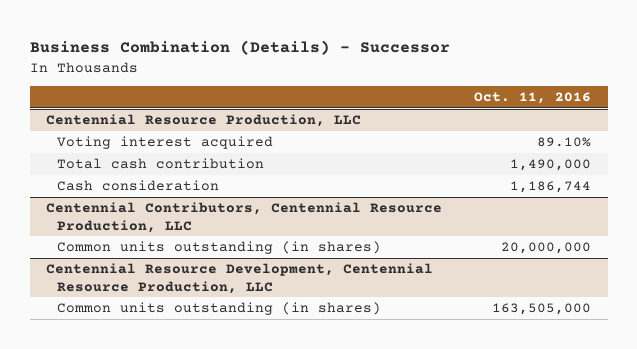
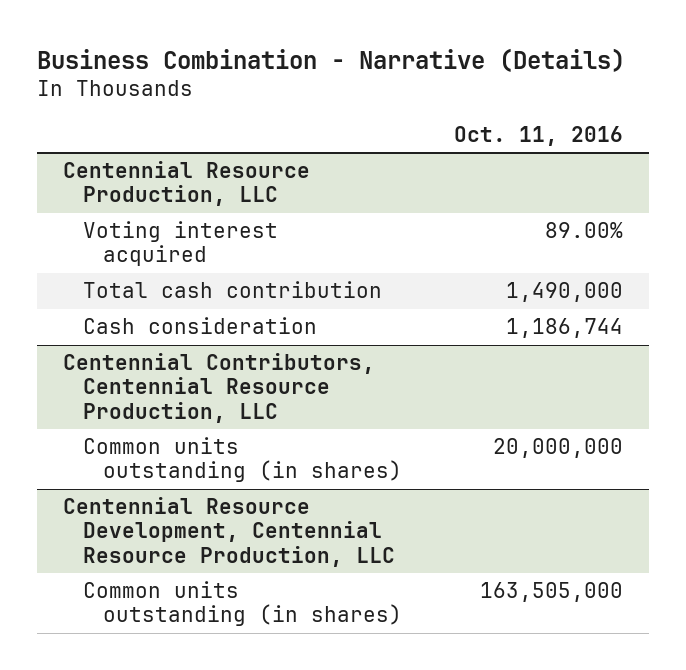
- Business Combination (Details) - Successor
+ Business Combination - Narrative (Details)
@ Centennial Resource Production, LLC
- Voting interest acquired | 89.10%
+ Voting interest acquired | 89.00%

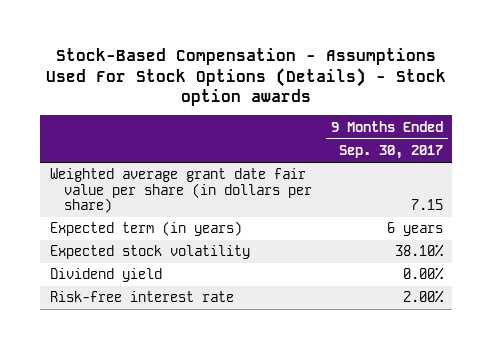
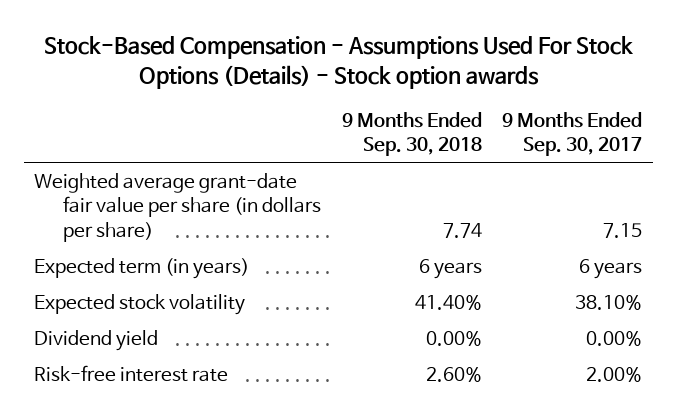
- | 9 Months Ended Sep. 30, 2017
+ | 9 Months Ended Sep. 30, 2018 | 9 Months Ended Sep. 30, 2017
- Weighted average grant date fair value per share (in dollars per share) | 7.15
+ Weighted average grant-date fair value per share (in dollars per share) | 7.74 | 7.15

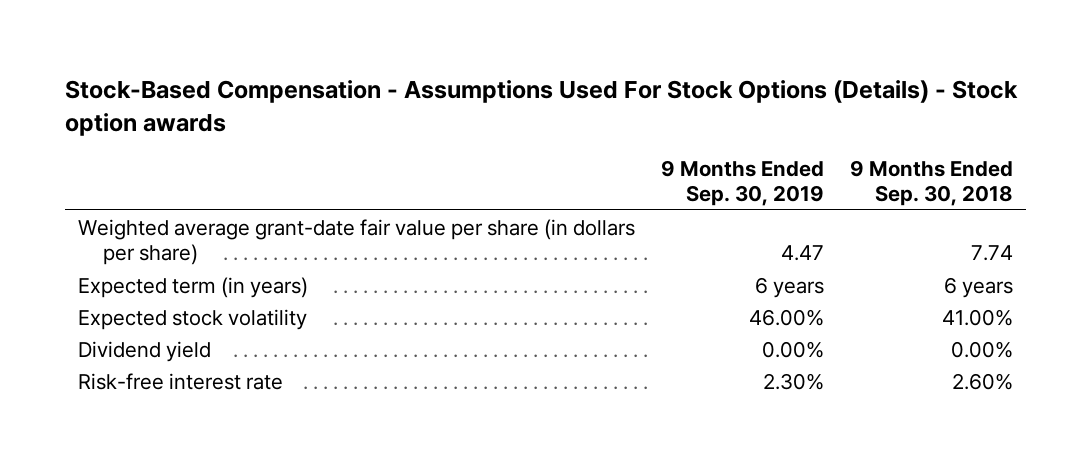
- | 9 Months Ended Sep. 30, 2018 | 9 Months Ended Sep. 30, 2017
+ | 9 Months Ended Sep. 30, 2019 | 9 Months Ended Sep. 30, 2018
- Expected stock volatility | 41.40% | 38.10%
+ Expected stock volatility | 46.00% | 41.00%

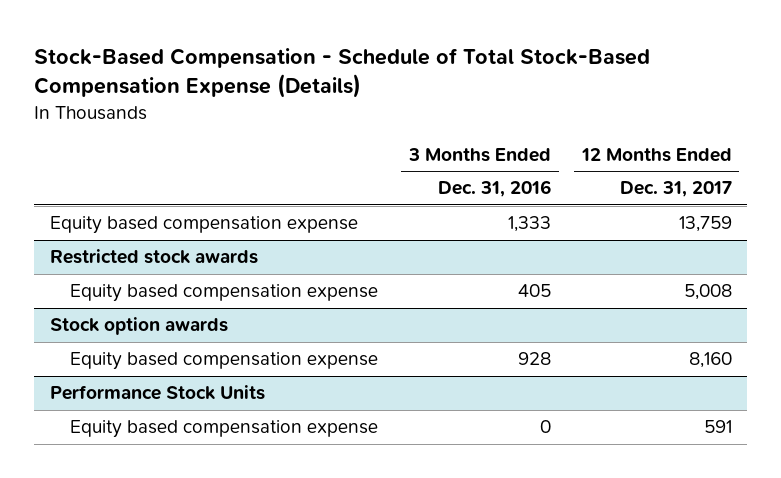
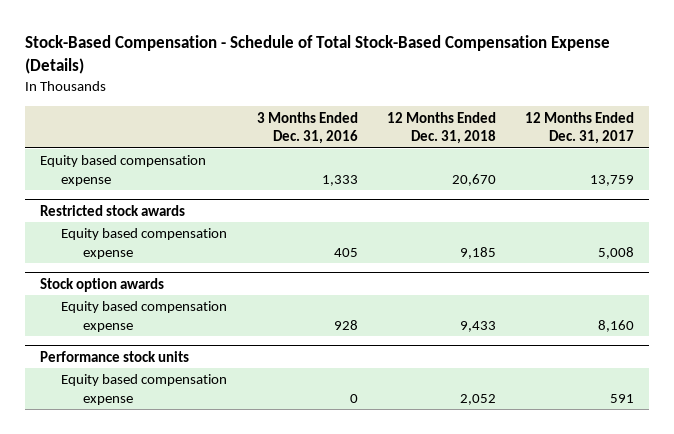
- | 3 Months Ended Dec. 31, 2016 | 12 Months Ended Dec. 31, 2017
+ | 3 Months Ended Dec. 31, 2016 | 12 Months Ended Dec. 31, 2018 | 12 Months Ended Dec. 31, 2017
- Performance Stock Units
+ Performance stock units

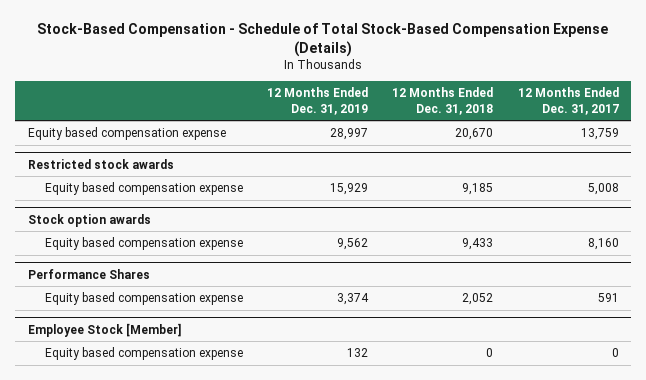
- | 3 Months Ended Dec. 31, 2016 | 12 Months Ended Dec. 31, 2018 | 12 Months Ended Dec. 31, 2017
+ | 12 Months Ended Dec. 31, 2019 | 12 Months Ended Dec. 31, 2018 | 12 Months Ended Dec. 31, 2017
- Performance stock units
+ Performance Shares
+ Employee Stock [Member]
+ Equity based compensation expense | 132 | 0 | 0

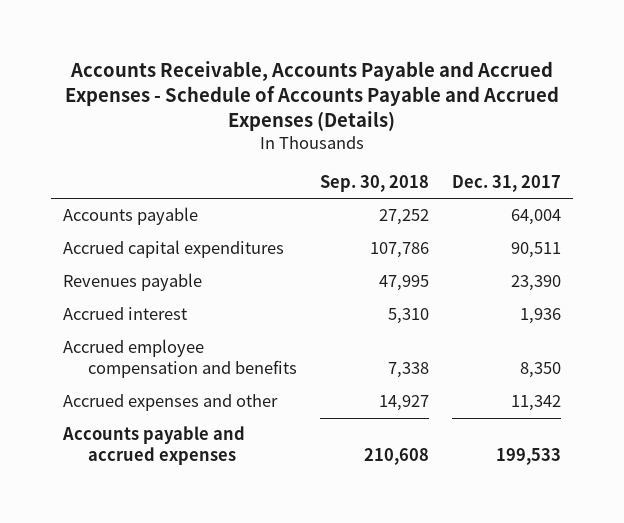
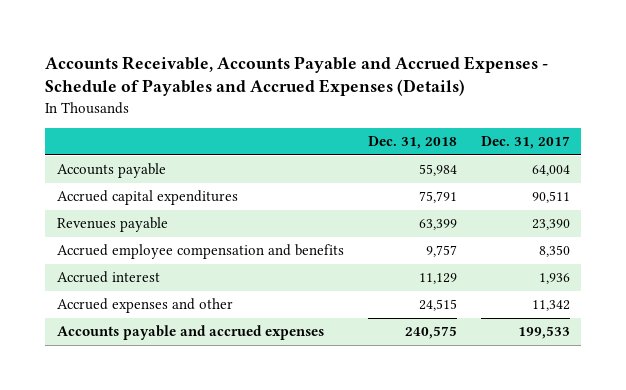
- Accounts Receivable, Accounts Payable and Accrued Expenses - Schedule of Accounts Payable and Accrued Expenses (Details)
+ Accounts Receivable, Accounts Payable and Accrued Expenses - Schedule of Payables and Accrued Expenses (Details)
- | Sep. 30, 2018 | Dec. 31, 2017
+ | Dec. 31, 2018 | Dec. 31, 2017
moved down: Accrued interest | 11,129 | 1,936

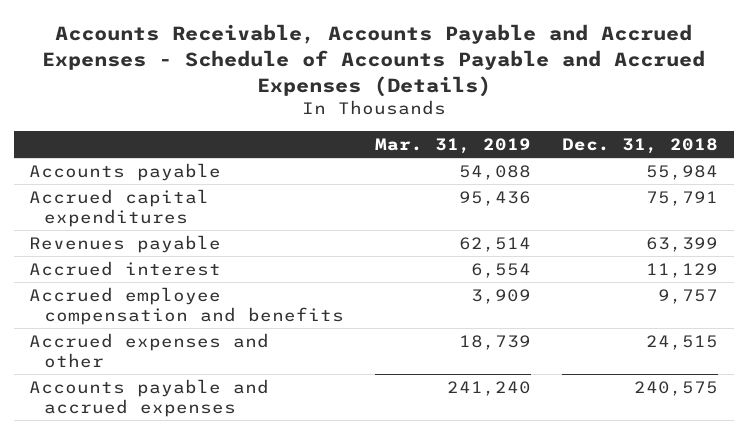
- Accounts Receivable, Accounts Payable and Accrued Expenses - Schedule of Payables and Accrued Expenses (Details)
+ Accounts Receivable, Accounts Payable and Accrued Expenses - Schedule of Accounts Payable and Accrued Expenses (Details)
- | Dec. 31, 2018 | Dec. 31, 2017
+ | Mar. 31, 2019 | Dec. 31, 2018
moved down: Accrued employee compensation and benefits | 3,909 | 9,757

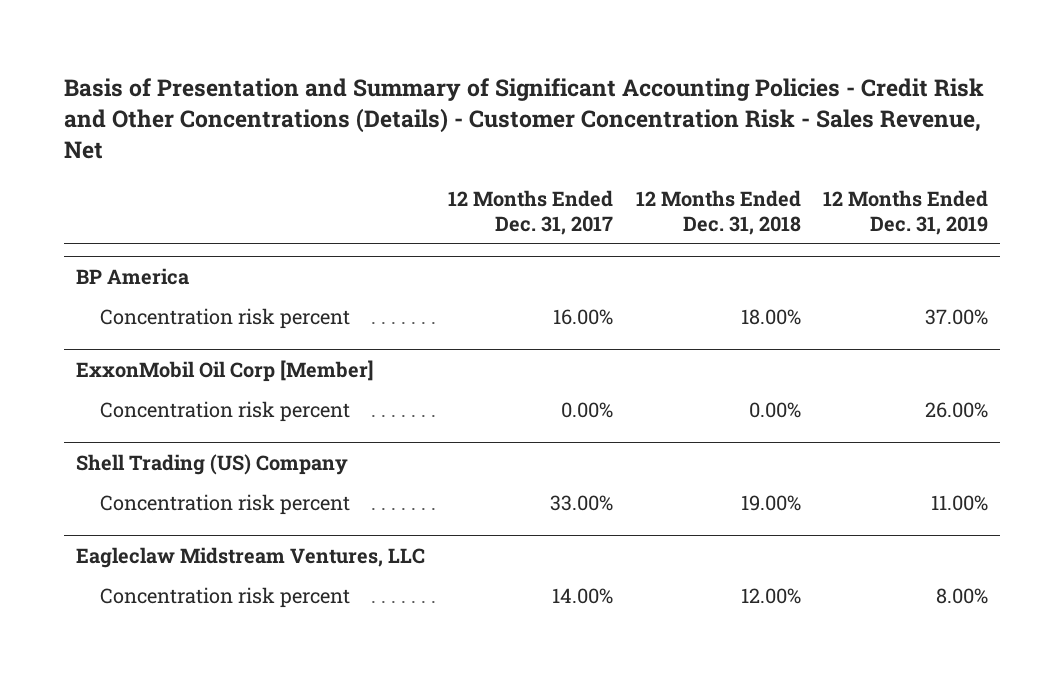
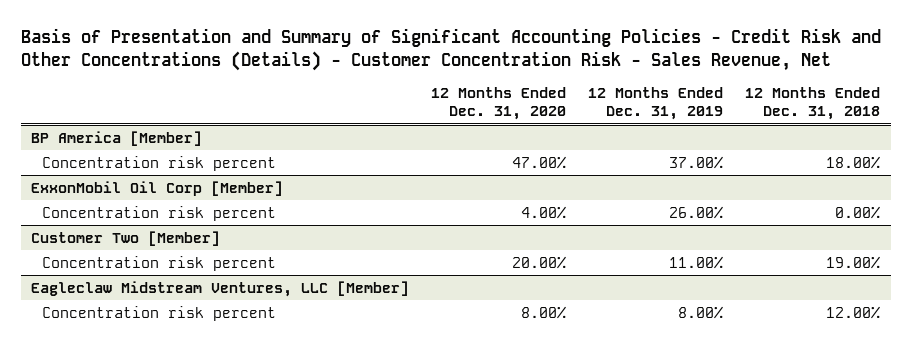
- | 12 Months Ended Dec. 31, 2017 | 12 Months Ended Dec. 31, 2018 | 12 Months Ended Dec. 31, 2019
+ | 12 Months Ended Dec. 31, 2020 | 12 Months Ended Dec. 31, 2019 | 12 Months Ended Dec. 31, 2018
- BP America
+ BP America [Member]
- Shell Trading (US) Company
+ Customer Two [Member]
- Eagleclaw Midstream Ventures, LLC
+ Eagleclaw Midstream Ventures, LLC [Member]

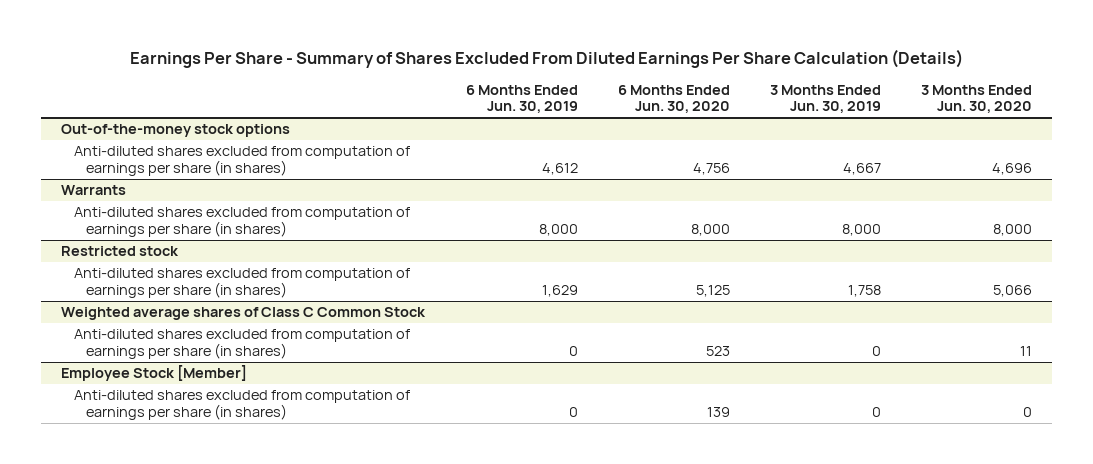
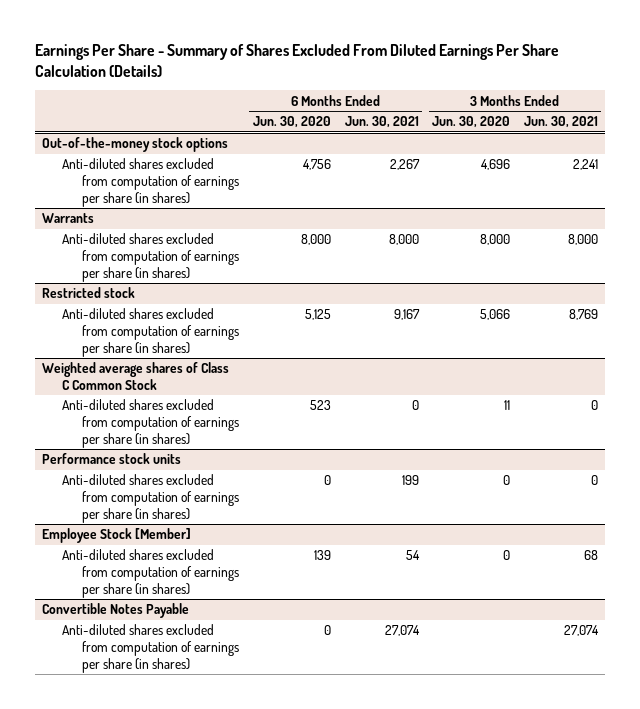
- | 6 Months Ended Jun. 30, 2019 | 6 Months Ended Jun. 30, 2020 | 3 Months Ended Jun. 30, 2019 | 3 Months Ended Jun. 30, 2020
+ | 6 Months Ended Jun. 30, 2020 | 6 Months Ended Jun. 30, 2021 | 3 Months Ended Jun. 30, 2020 | 3 Months Ended Jun. 30, 2021
+ Performance stock units
+ Anti-diluted shares excluded from computation of earnings per share (in shares) | 0 | 199 | 0 | 0
+ Convertible Notes Payable
+ Anti-diluted shares excluded from computation of earnings per share (in shares) | 0 | 27,074 | | 27,074

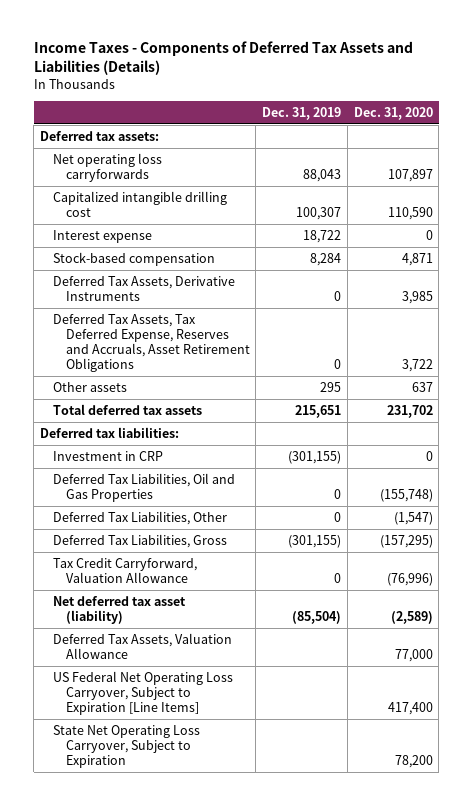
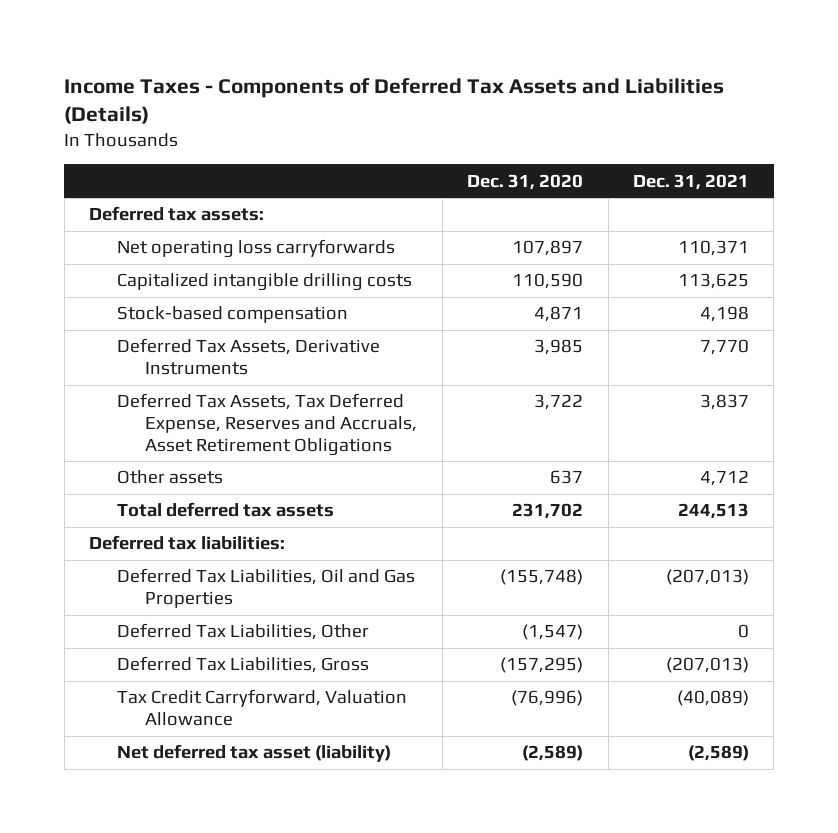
- | Dec. 31, 2019 | Dec. 31, 2020
+ | Dec. 31, 2020 | Dec. 31, 2021
- Capitalized intangible drilling cost | 100,307 | 110,590
- Interest expense | 18,722 | 0
+ Capitalized intangible drilling costs | 110,590 | 113,625
- Investment in CRP | (301,155) | 0
- Deferred Tax Assets, Valuation Allowance | | 77,000
- US Federal Net Operating Loss Carryover, Subject to Expiration [Line Items] | | 417,400
- State Net Operating Loss Carryover, Subject to Expiration | | 78,200

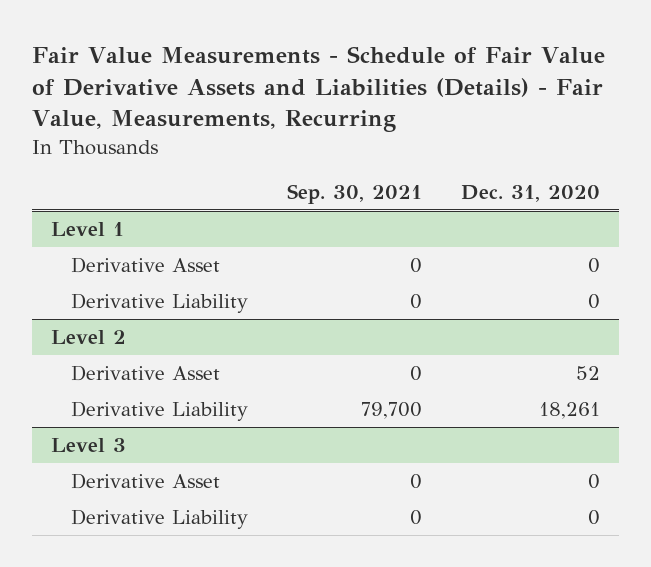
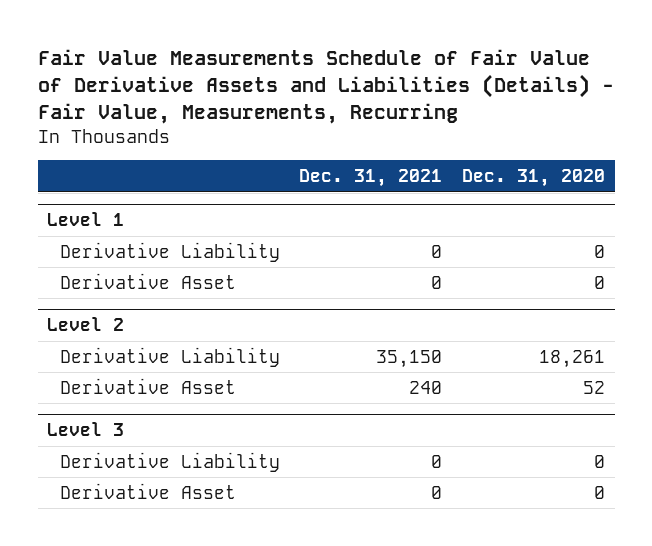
- Fair Value Measurements - Schedule of Fair Value of Derivative Assets and Liabilities (Details) - Fair Value, Measurements, Recurring
+ Fair Value Measurements Schedule of Fair Value of Derivative Assets and Liabilities (Details) - Fair Value, Measurements, Recurring
- | Sep. 30, 2021 | Dec. 31, 2020
+ | Dec. 31, 2021 | Dec. 31, 2020
@ Level 1
moved down: Derivative Asset | 0 | 0
@ Level 2
moved down: Derivative Asset | 240 | 52
@ Level 3
moved down: Derivative Asset | 0 | 0

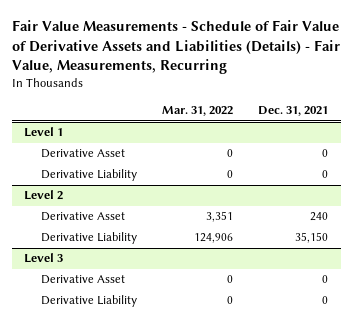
- Fair Value Measurements Schedule of Fair Value of Derivative Assets and Liabilities (Details) - Fair Value, Measurements, Recurring
+ Fair Value Measurements - Schedule of Fair Value of Derivative Assets and Liabilities (Details) - Fair Value, Measurements, Recurring
- | Dec. 31, 2021 | Dec. 31, 2020
+ | Mar. 31, 2022 | Dec. 31, 2021
@ Level 1
moved down: Derivative Liability | 0 | 0
@ Level 2
moved down: Derivative Liability | 124,906 | 35,150
@ Level 3
moved down: Derivative Liability | 0 | 0

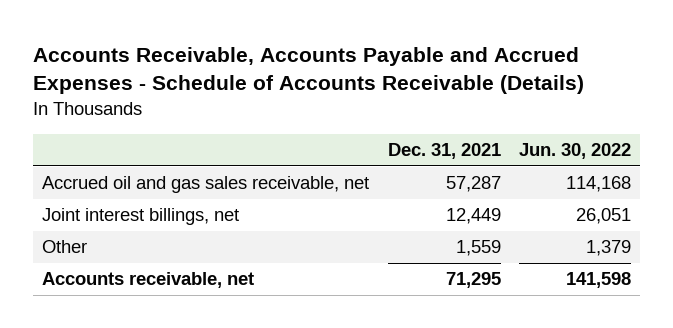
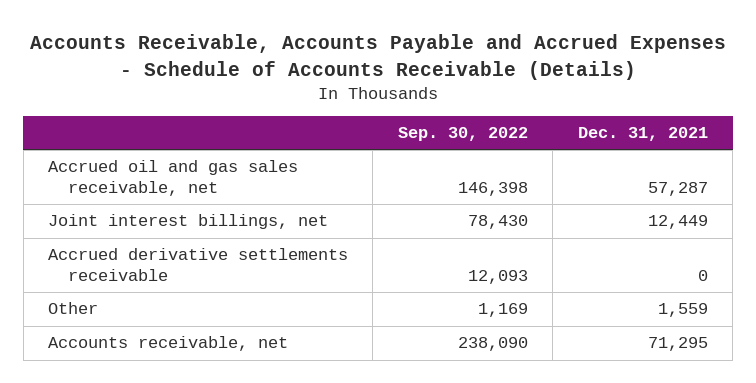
- | Dec. 31, 2021 | Jun. 30, 2022
+ | Sep. 30, 2022 | Dec. 31, 2021
+ Accrued derivative settlements receivable | 12,093 | 0

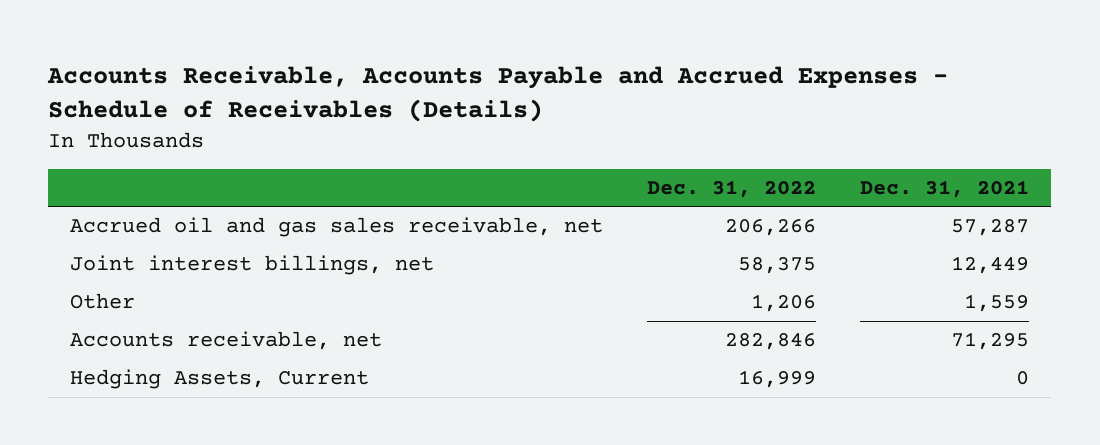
- Accounts Receivable, Accounts Payable and Accrued Expenses - Schedule of Accounts Receivable (Details)
+ Accounts Receivable, Accounts Payable and Accrued Expenses - Schedule of Receivables (Details)
- | Sep. 30, 2022 | Dec. 31, 2021
+ | Dec. 31, 2022 | Dec. 31, 2021
- Accrued derivative settlements receivable | 12,093 | 0
+ Hedging Assets, Current | 16,999 | 0

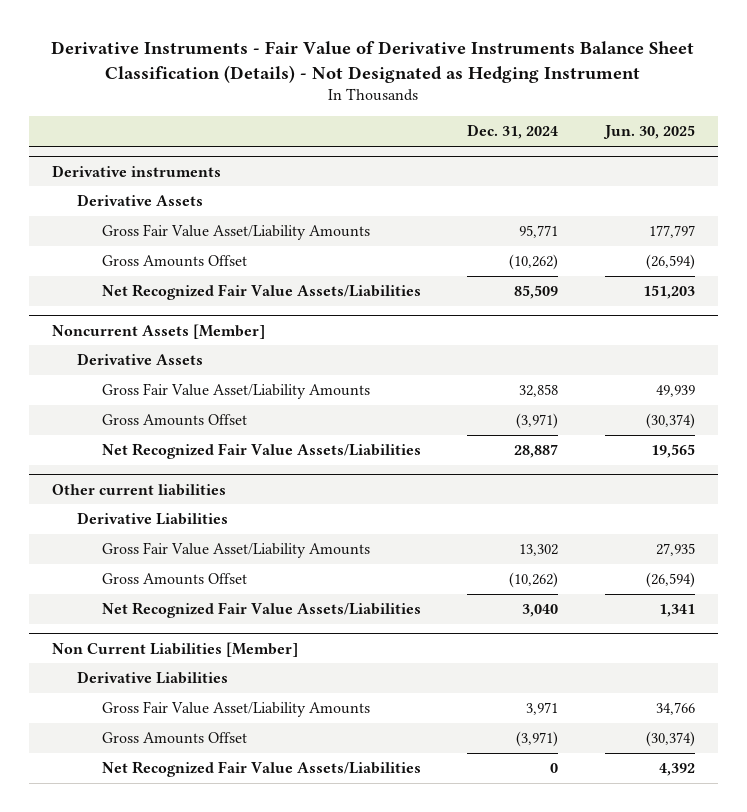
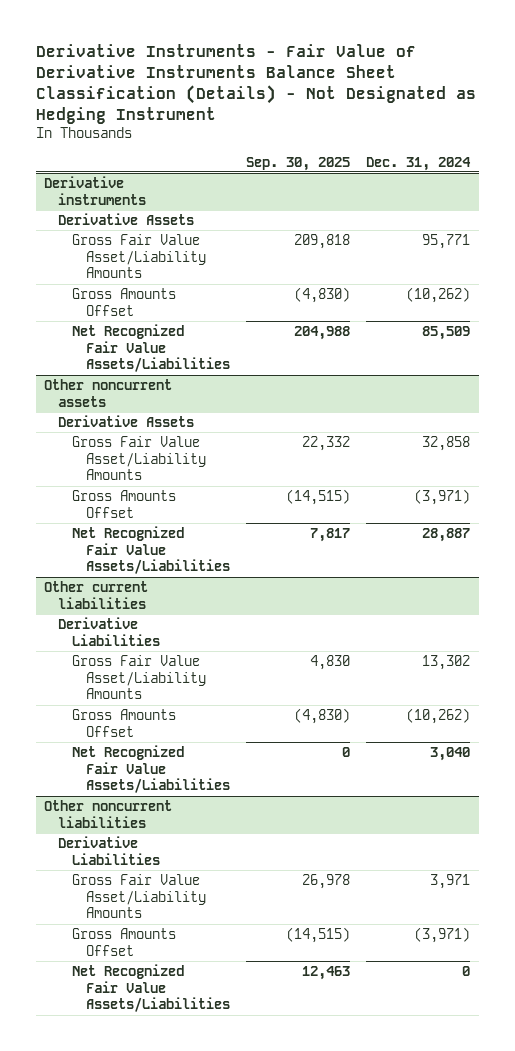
- | Dec. 31, 2024 | Jun. 30, 2025
+ | Sep. 30, 2025 | Dec. 31, 2024
- Noncurrent Assets [Member]
+ Other noncurrent assets
- Non Current Liabilities [Member]
+ Other noncurrent liabilities

